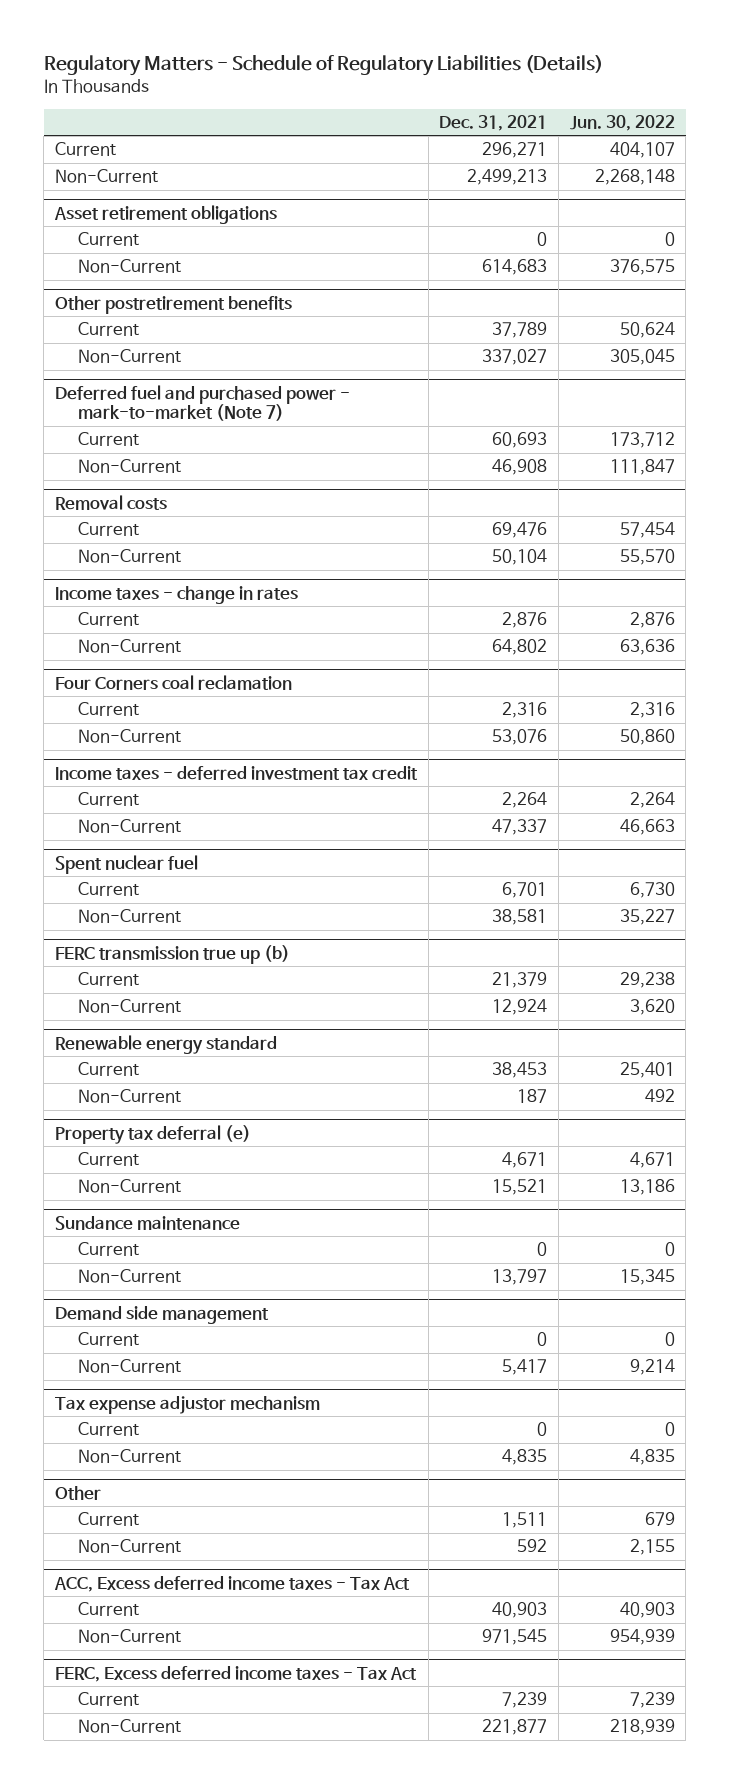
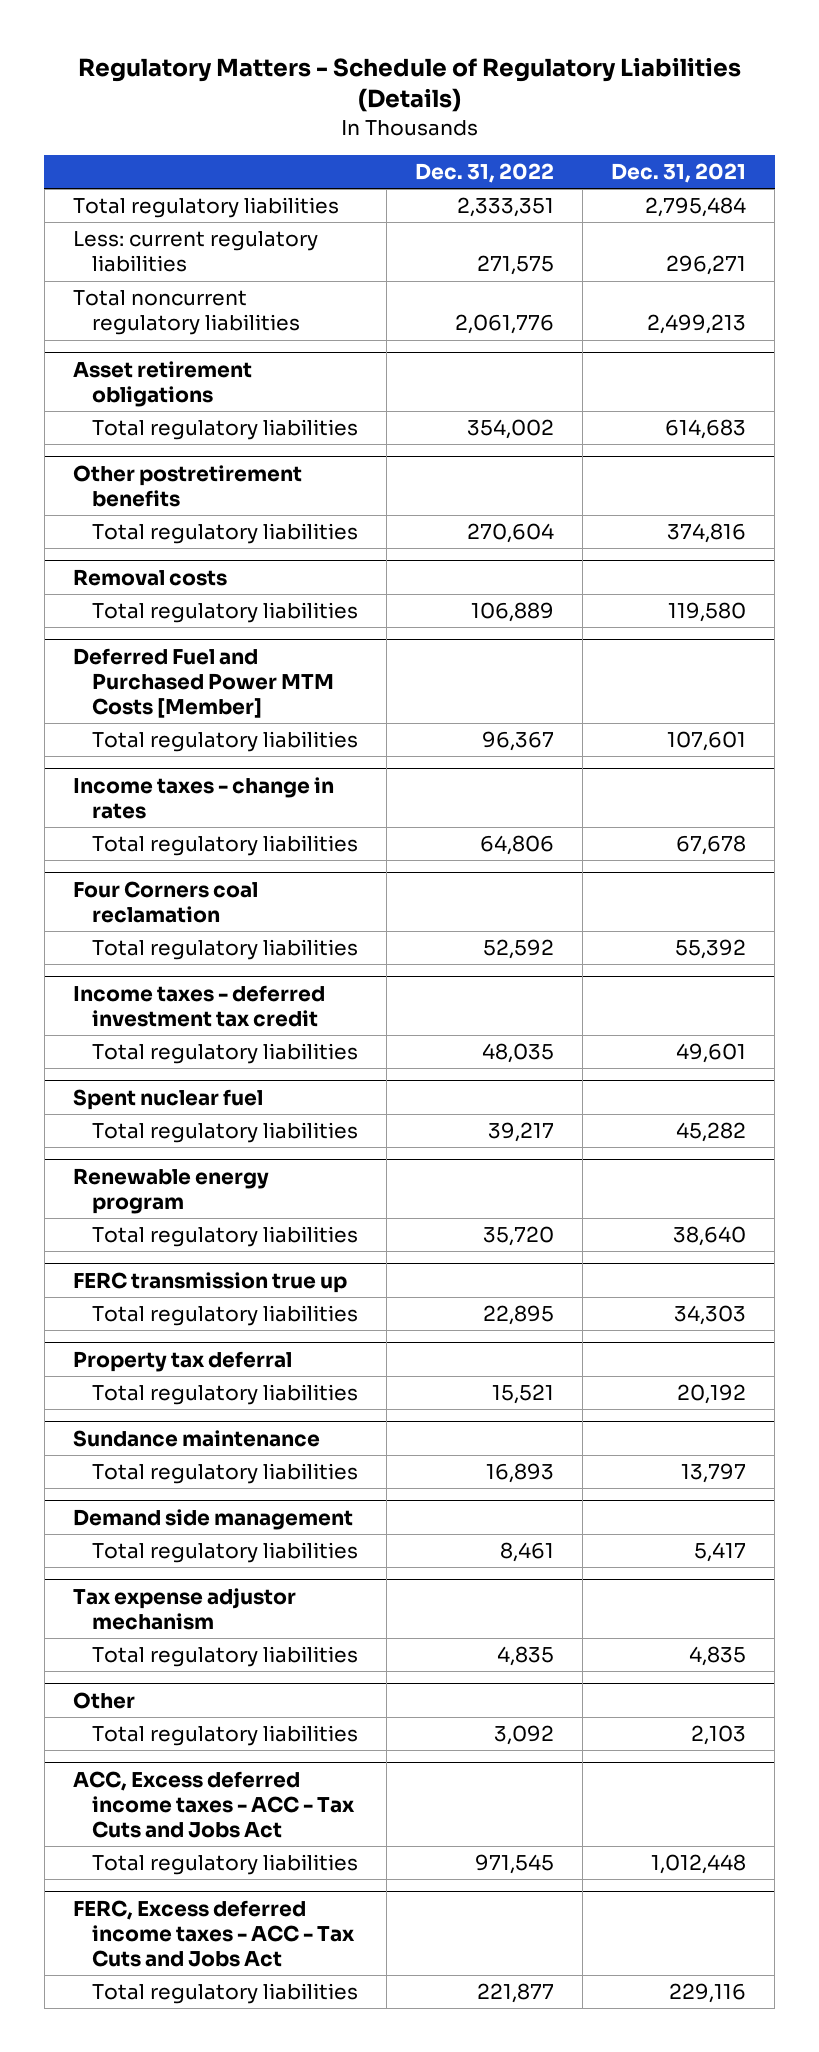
- | Dec. 31, 2021 | Jun. 30, 2022
+ | Dec. 31, 2022 | Dec. 31, 2021
- Current | 296,271 | 404,107
- Non-Current | 2,499,213 | 2,268,148
+ Total regulatory liabilities | 2,333,351 | 2,795,484
+ Less: current regulatory liabilities | 271,575 | 296,271
+ Total noncurrent regulatory liabilities | 2,061,776 | 2,499,213
@ Asset retirement obligations
- Current | 0 | 0
- Non-Current | 614,683 | 376,575
+ Total regulatory liabilities | 354,002 | 614,683
@ Other postretirement benefits
- Current | 37,789 | 50,624
- Non-Current | 337,027 | 305,045
- Deferred fuel and purchased power - mark-to-market (Note 7)
- Current | 60,693 | 173,712
- Non-Current | 46,908 | 111,847
@ Other postretirement benefits
+ Total regulatory liabilities | 270,604 | 374,816
@ Removal costs
- Current | 69,476 | 57,454
- Non-Current | 50,104 | 55,570
+ Total regulatory liabilities | 106,889 | 119,580
+ Deferred Fuel and Purchased Power MTM Costs [Member]
+ Total regulatory liabilities | 96,367 | 107,601
@ Income taxes - change in rates
- Current | 2,876 | 2,876
- Non-Current | 64,802 | 63,636
+ Total regulatory liabilities | 64,806 | 67,678
@ Four Corners coal reclamation
- Current | 2,316 | 2,316
- Non-Current | 53,076 | 50,860
+ Total regulatory liabilities | 52,592 | 55,392
@ Income taxes - deferred investment tax credit
- Current | 2,264 | 2,264
- Non-Current | 47,337 | 46,663
+ Total regulatory liabilities | 48,035 | 49,601
@ Spent nuclear fuel
- Current | 6,701 | 6,730
- Non-Current | 38,581 | 35,227
- FERC transmission true up (b)
- Current | 21,379 | 29,238
- Non-Current | 12,924 | 3,620
- Renewable energy standard
- Current | 38,453 | 25,401
- Non-Current | 187 | 492
- Property tax deferral (e)
- Current | 4,671 | 4,671
- Non-Current | 15,521 | 13,186
@ Spent nuclear fuel
+ Total regulatory liabilities | 39,217 | 45,282
+ Renewable energy program
+ Total regulatory liabilities | 35,720 | 38,640
+ FERC transmission true up
+ Total regulatory liabilities | 22,895 | 34,303
+ Property tax deferral
+ Total regulatory liabilities | 15,521 | 20,192
@ Sundance maintenance
- Current | 0 | 0
- Non-Current | 13,797 | 15,345
+ Total regulatory liabilities | 16,893 | 13,797
@ Demand side management
- Current | 0 | 0
- Non-Current | 5,417 | 9,214
+ Total regulatory liabilities | 8,461 | 5,417
@ Tax expense adjustor mechanism
- Current | 0 | 0
- Non-Current | 4,835 | 4,835
+ Total regulatory liabilities | 4,835 | 4,835
@ Other
- Current | 1,511 | 679
- Non-Current | 592 | 2,155
- ACC, Excess deferred income taxes - Tax Act
- Current | 40,903 | 40,903
- Non-Current | 971,545 | 954,939
- FERC, Excess deferred income taxes - Tax Act
- Current | 7,239 | 7,239
- Non-Current | 221,877 | 218,939
@ Other
+ Total regulatory liabilities | 3,092 | 2,103
+ ACC, Excess deferred income taxes - ACC - Tax Cuts and Jobs Act
+ Total regulatory liabilities | 971,545 | 1,012,448
+ FERC, Excess deferred income taxes - ACC - Tax Cuts and Jobs Act
+ Total regulatory liabilities | 221,877 | 229,116

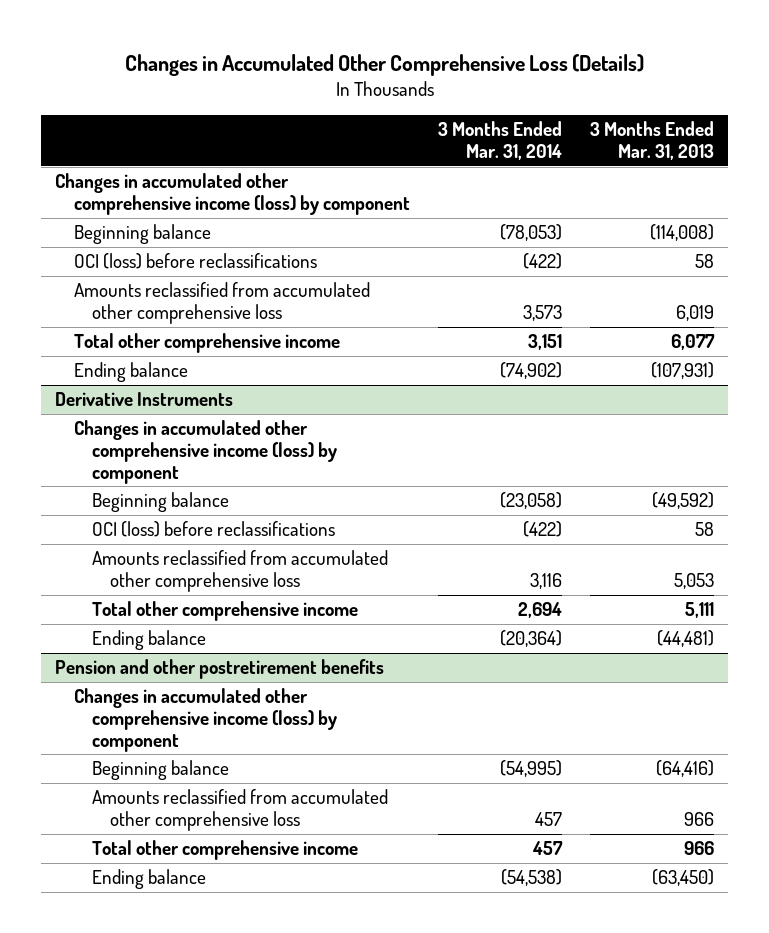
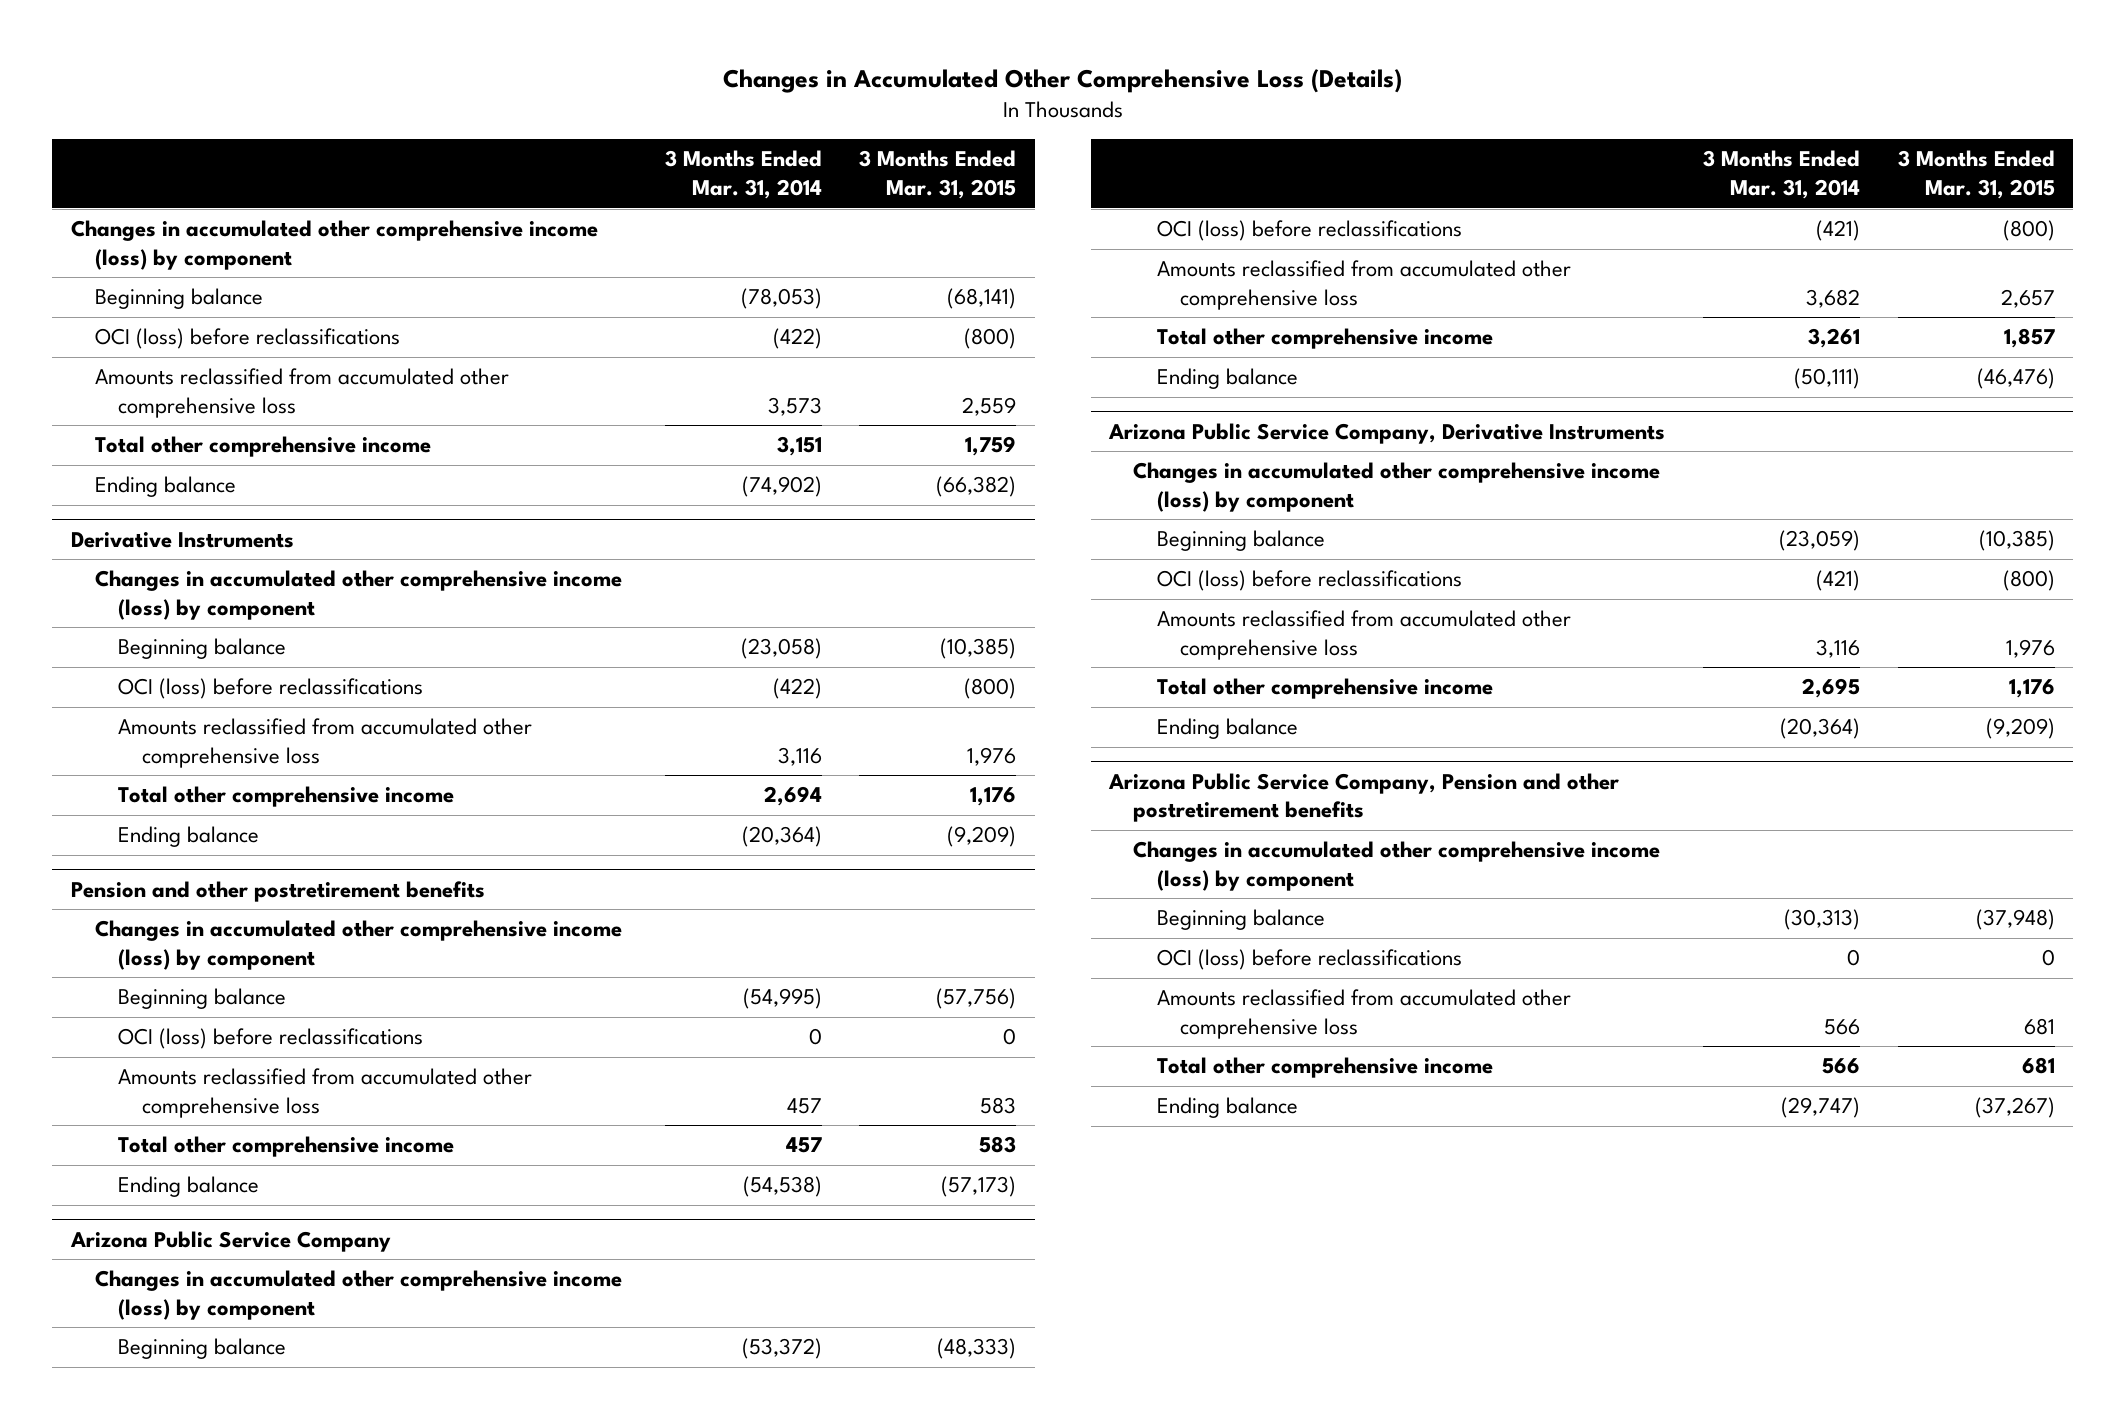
- | 3 Months Ended Mar. 31, 2014 | 3 Months Ended Mar. 31, 2013
+ | 3 Months Ended Mar. 31, 2014 | 3 Months Ended Mar. 31, 2015
@ Pension and other postretirement benefits
+ OCI (loss) before reclassifications | 0 | 0
+ Arizona Public Service Company
+ Changes in accumulated other comprehensive income (loss) by component
+ Beginning balance | (53,372) | (48,333)
+ OCI (loss) before reclassifications | (421) | (800)
+ Amounts reclassified from accumulated other comprehensive loss | 3,682 | 2,657
+ Total other comprehensive income | 3,261 | 1,857
+ Ending balance | (50,111) | (46,476)
+ Arizona Public Service Company, Derivative Instruments
+ Changes in accumulated other comprehensive income (loss) by component
+ Beginning balance | (23,059) | (10,385)
+ OCI (loss) before reclassifications | (421) | (800)
+ Amounts reclassified from accumulated other comprehensive loss | 3,116 | 1,976
+ Total other comprehensive income | 2,695 | 1,176
+ Ending balance | (20,364) | (9,209)
+ Arizona Public Service Company, Pension and other postretirement benefits
+ Changes in accumulated other comprehensive income (loss) by component
+ Beginning balance | (30,313) | (37,948)
+ OCI (loss) before reclassifications | 0 | 0
+ Amounts reclassified from accumulated other comprehensive loss | 566 | 681
+ Total other comprehensive income | 566 | 681
+ Ending balance | (29,747) | (37,267)

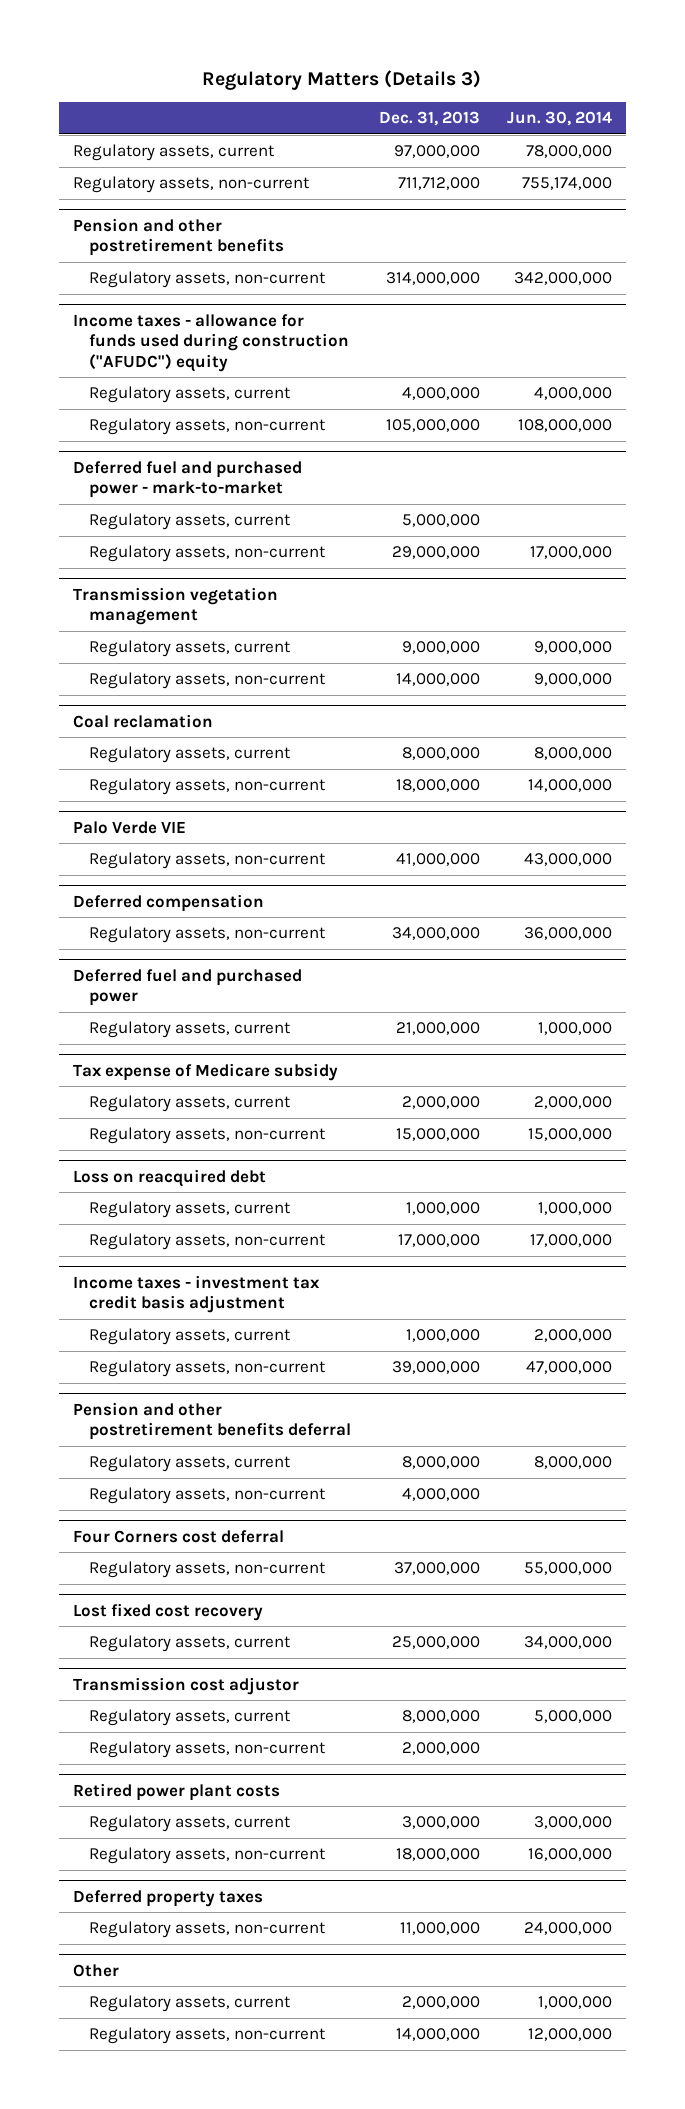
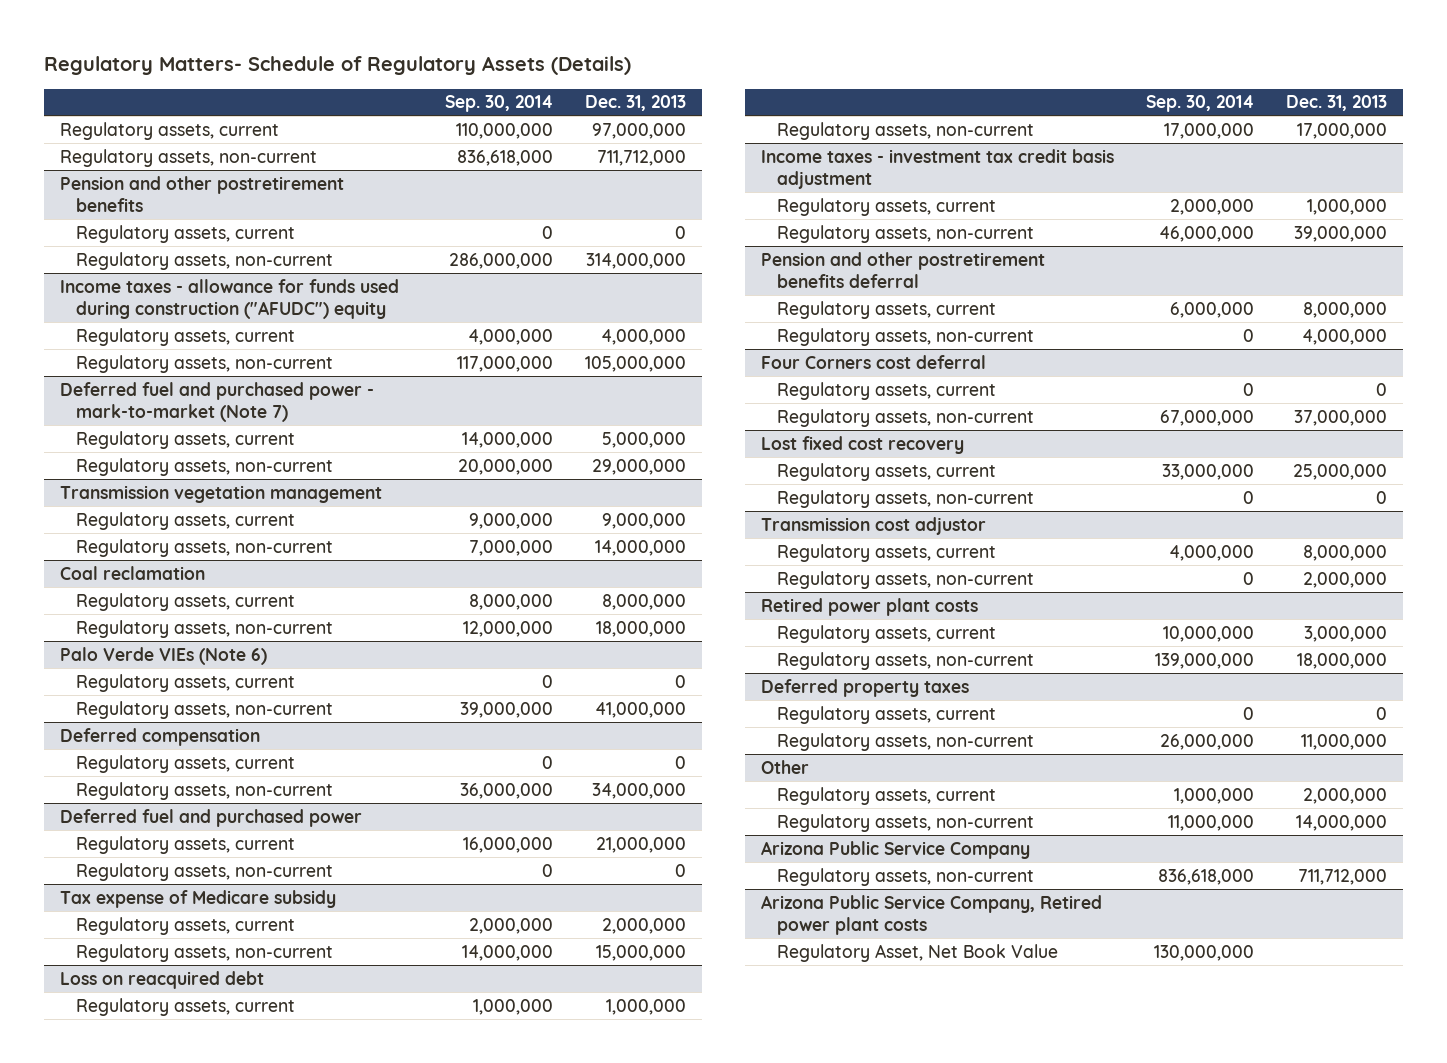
- Regulatory Matters (Details 3)
+ Regulatory Matters- Schedule of Regulatory Assets (Details)
- | Dec. 31, 2013 | Jun. 30, 2014
+ | Sep. 30, 2014 | Dec. 31, 2013
@ Pension and other postretirement benefits
+ Regulatory assets, current | 0 | 0
- Deferred fuel and purchased power - mark-to-market
+ Deferred fuel and purchased power - mark-to-market (Note 7)
- Palo Verde VIE
+ Palo Verde VIEs (Note 6)
+ Regulatory assets, current | 0 | 0
@ Deferred compensation
+ Regulatory assets, current | 0 | 0
@ Deferred fuel and purchased power
+ Regulatory assets, non-current | 0 | 0
@ Four Corners cost deferral
+ Regulatory assets, current | 0 | 0
@ Lost fixed cost recovery
+ Regulatory assets, non-current | 0 | 0
@ Deferred property taxes
+ Regulatory assets, current | 0 | 0
+ Arizona Public Service Company
+ Regulatory assets, non-current | 836,618,000 | 711,712,000
+ Arizona Public Service Company, Retired power plant costs
+ Regulatory Asset, Net Book Value | 130,000,000 |

